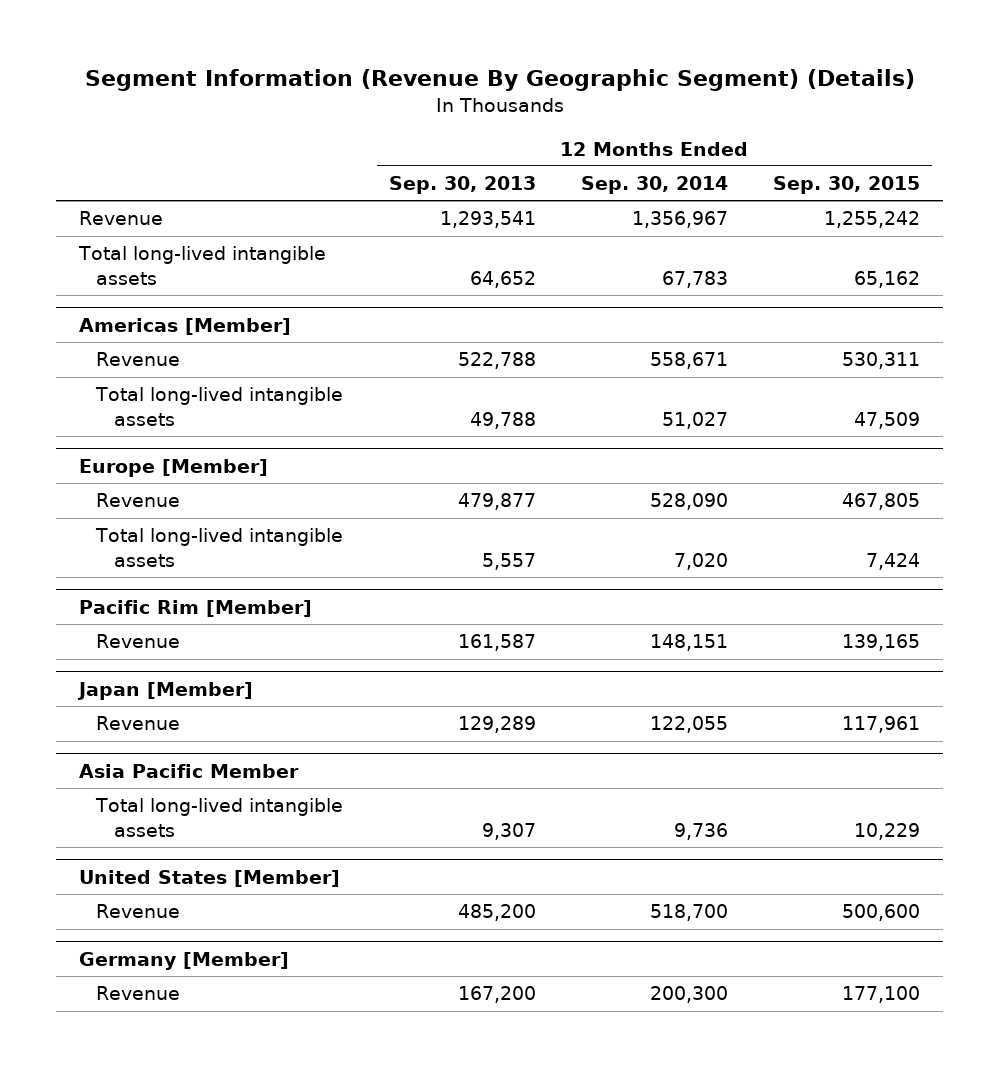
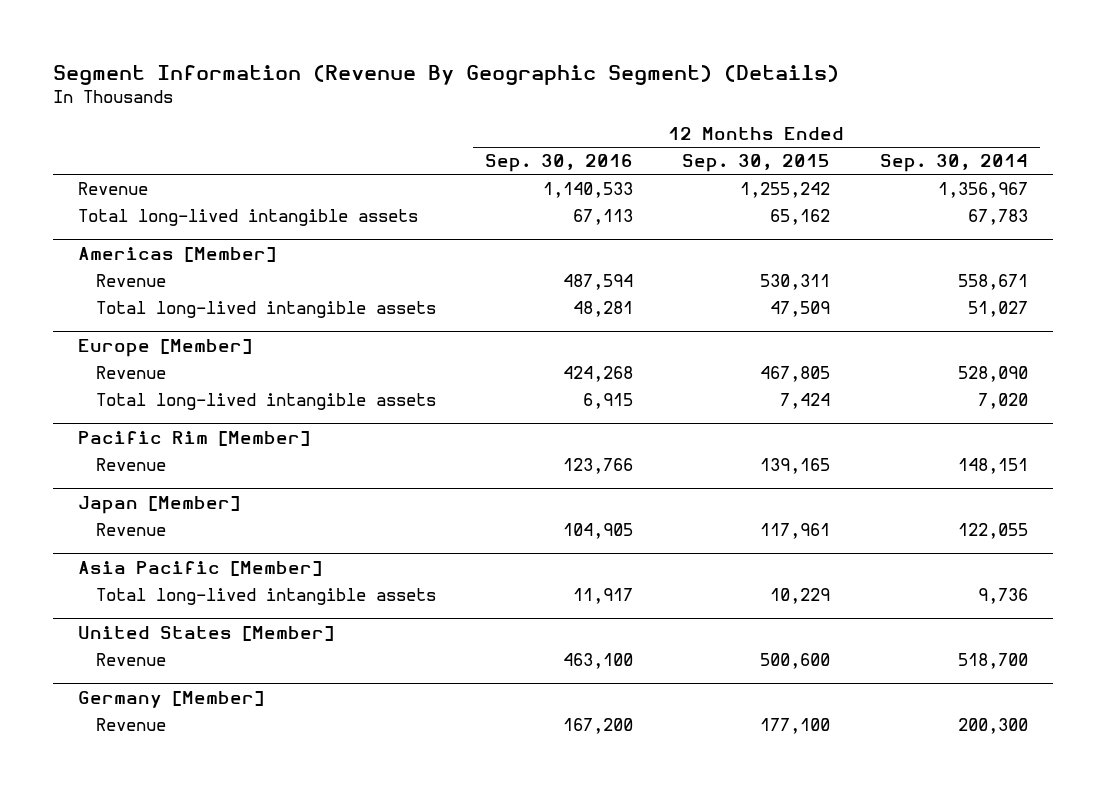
- | 12 Months Ended Sep. 30, 2013 | 12 Months Ended Sep. 30, 2014 | 12 Months Ended Sep. 30, 2015
+ | 12 Months Ended Sep. 30, 2016 | 12 Months Ended Sep. 30, 2015 | 12 Months Ended Sep. 30, 2014
- Asia Pacific Member
+ Asia Pacific [Member]

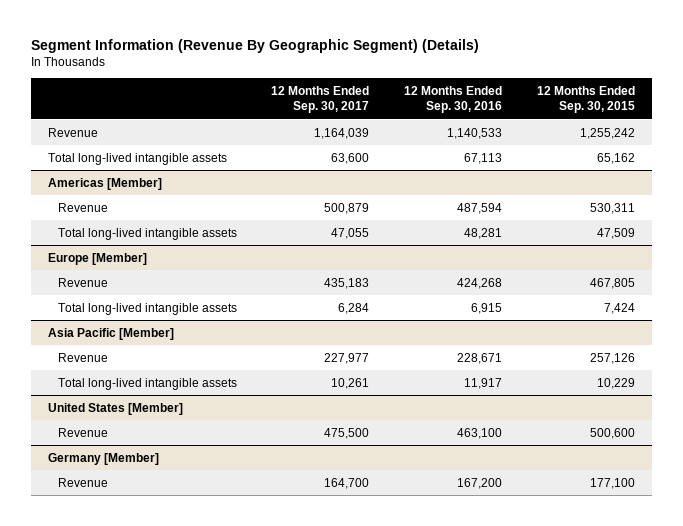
- | 12 Months Ended Sep. 30, 2016 | 12 Months Ended Sep. 30, 2015 | 12 Months Ended Sep. 30, 2014
+ | 12 Months Ended Sep. 30, 2017 | 12 Months Ended Sep. 30, 2016 | 12 Months Ended Sep. 30, 2015
- Pacific Rim [Member]
- Revenue | 123,766 | 139,165 | 148,151
- Japan [Member]
- Revenue | 104,905 | 117,961 | 122,055
@ Asia Pacific [Member]
+ Revenue | 227,977 | 228,671 | 257,126

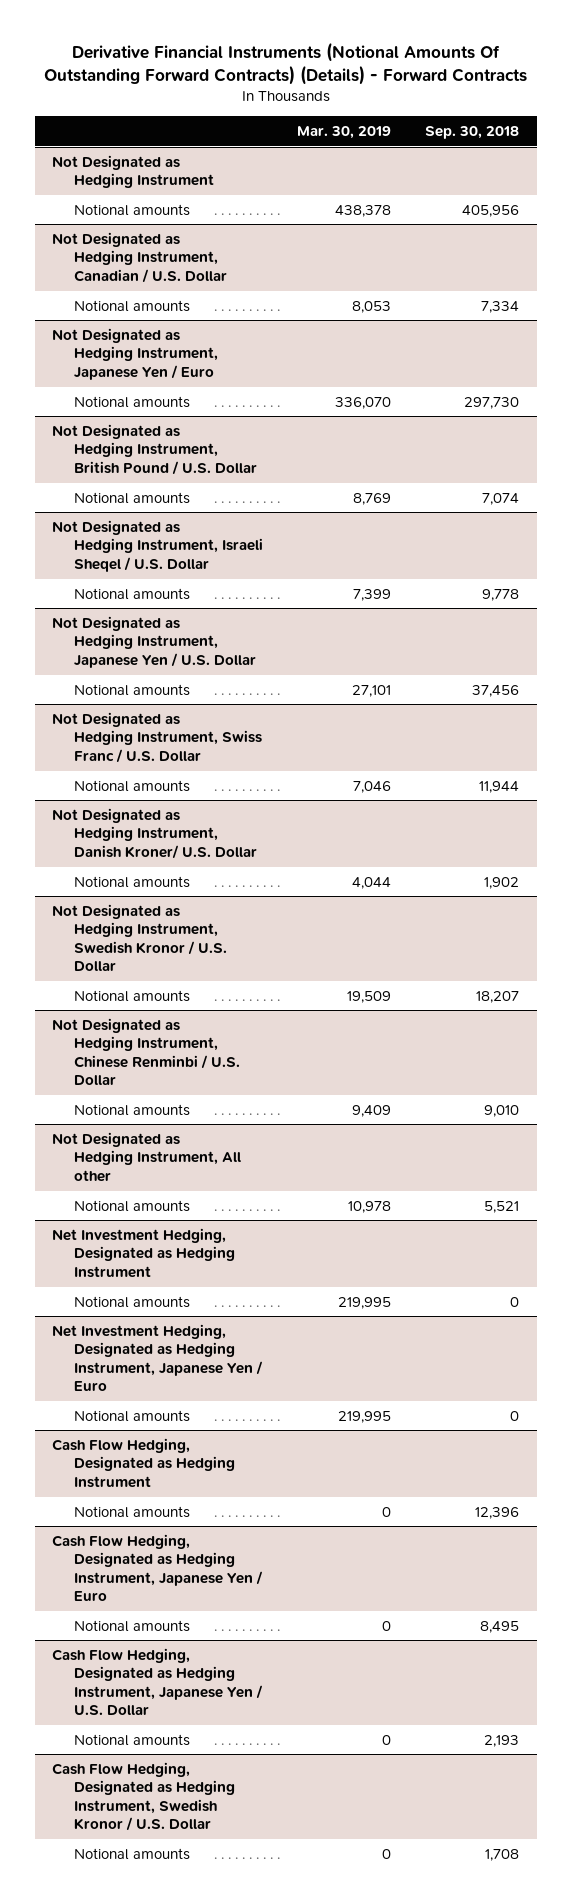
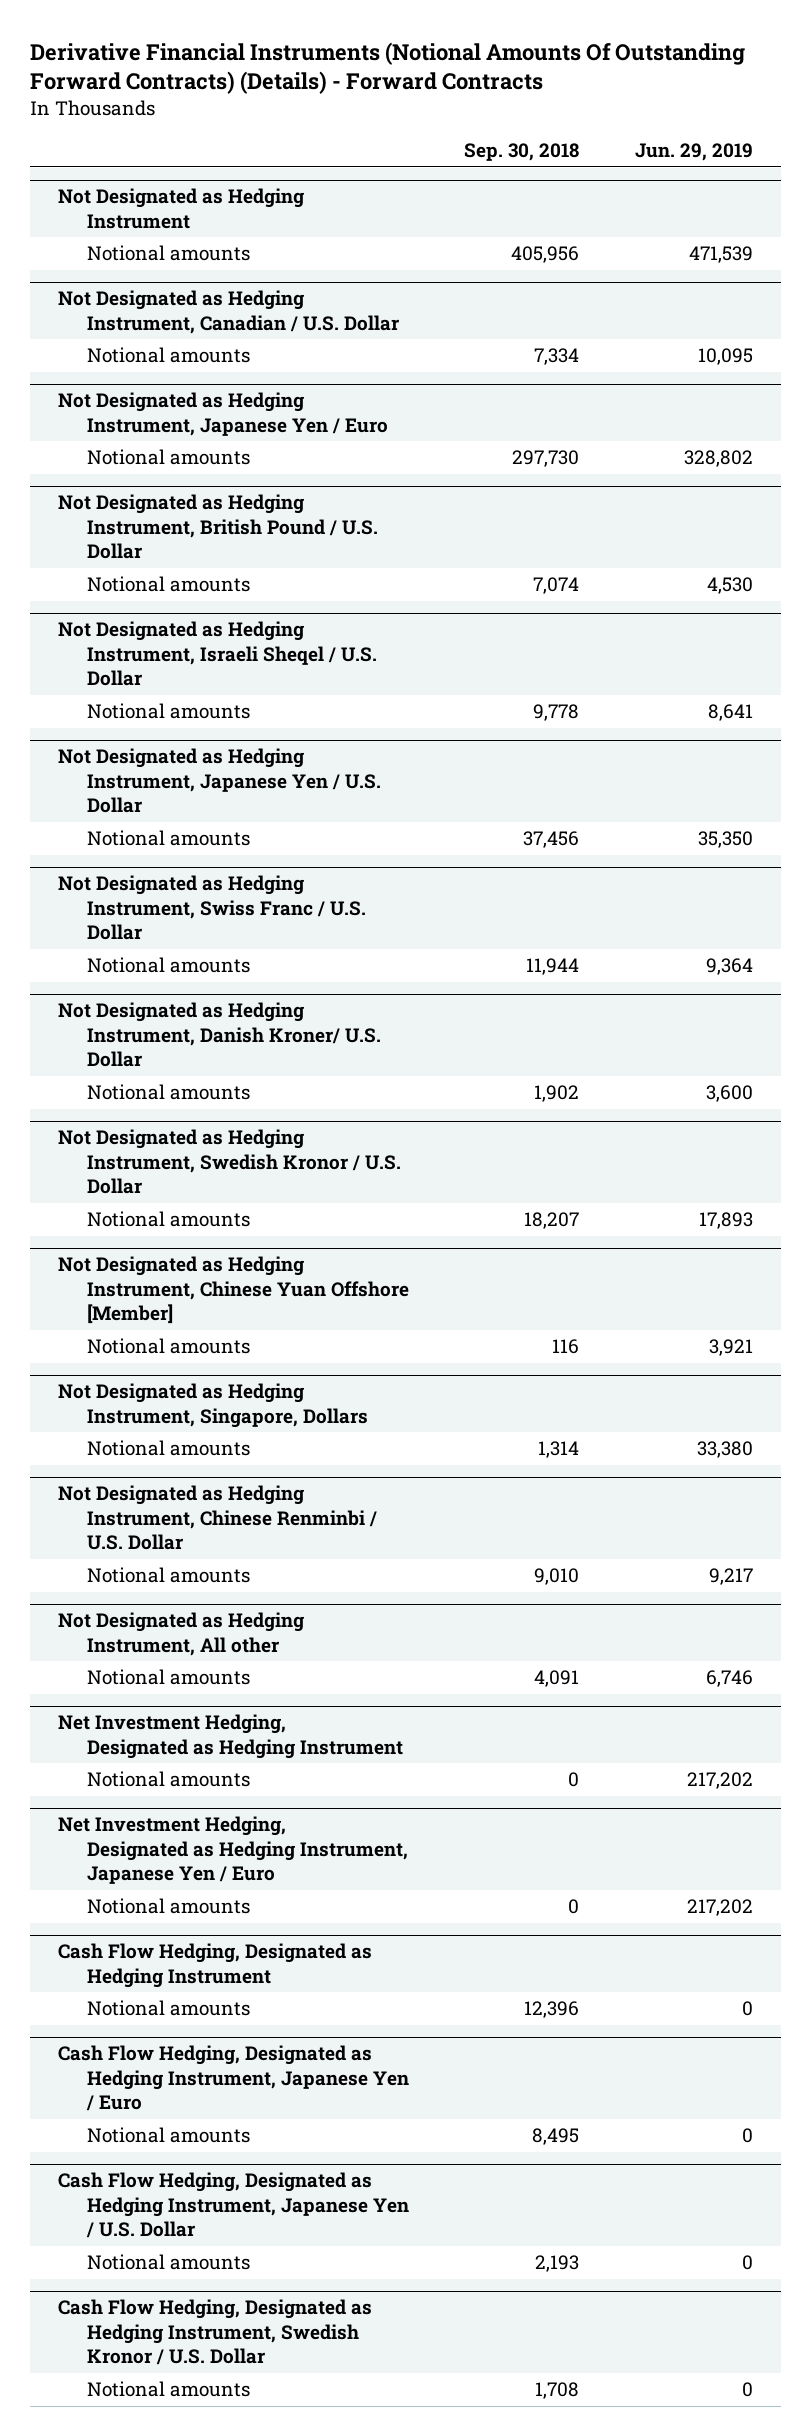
- | Mar. 30, 2019 | Sep. 30, 2018
+ | Sep. 30, 2018 | Jun. 29, 2019
+ Not Designated as Hedging Instrument, Chinese Yuan Offshore [Member]
+ Notional amounts | 116 | 3,921
+ Not Designated as Hedging Instrument, Singapore, Dollars
+ Notional amounts | 1,314 | 33,380
@ Not Designated as Hedging Instrument, All other
- Notional amounts | 10,978 | 5,521
+ Notional amounts | 4,091 | 6,746

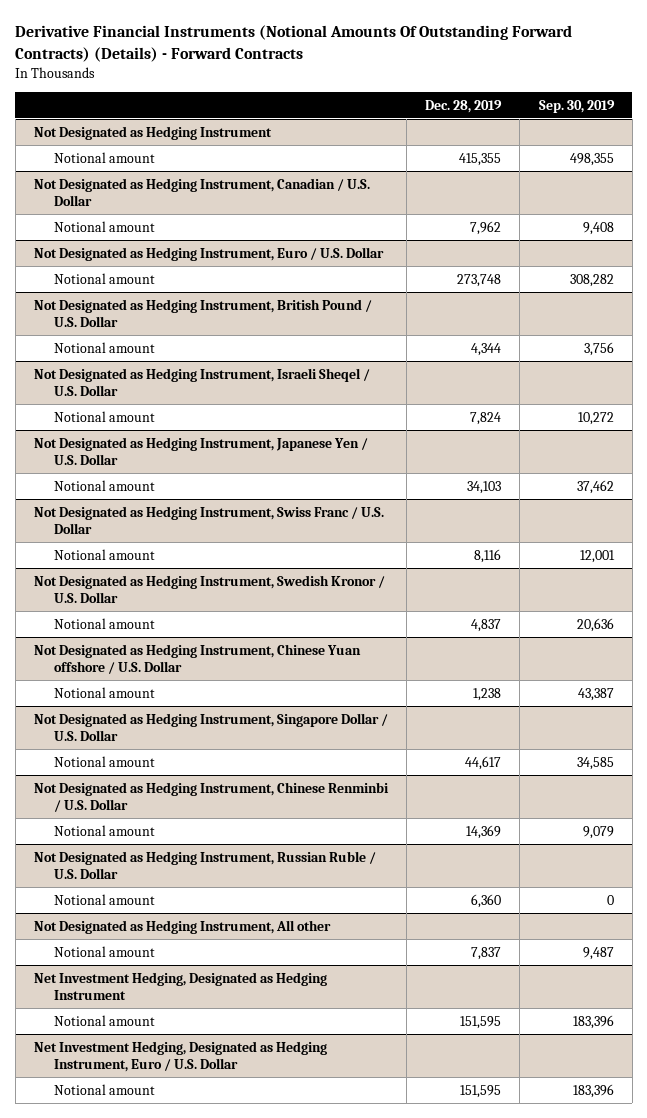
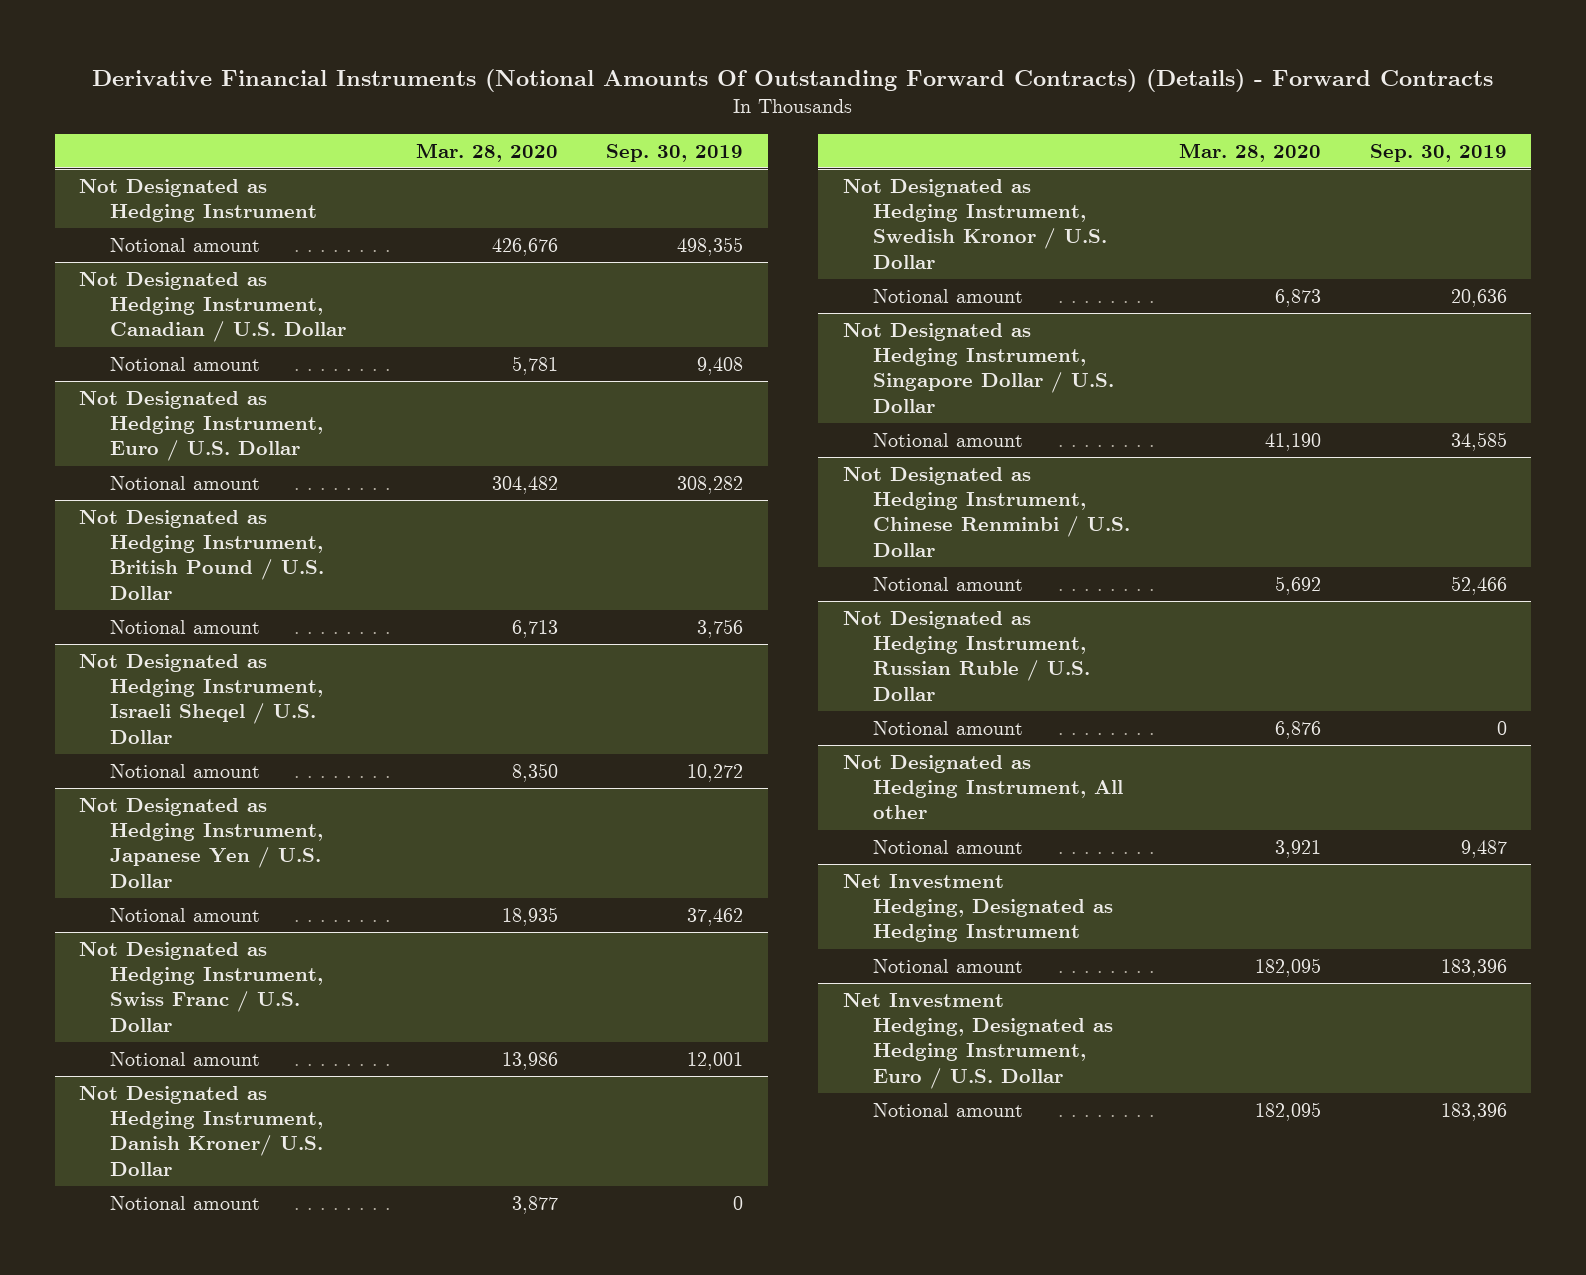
- | Dec. 28, 2019 | Sep. 30, 2019
+ | Mar. 28, 2020 | Sep. 30, 2019
+ Not Designated as Hedging Instrument, Danish Kroner/ U.S. Dollar
+ Notional amount | 3,877 | 0
- Not Designated as Hedging Instrument, Chinese Yuan offshore / U.S. Dollar
- Notional amount | 1,238 | 43,387
@ Not Designated as Hedging Instrument, Chinese Renminbi / U.S. Dollar
- Notional amount | 14,369 | 9,079
+ Notional amount | 5,692 | 52,466

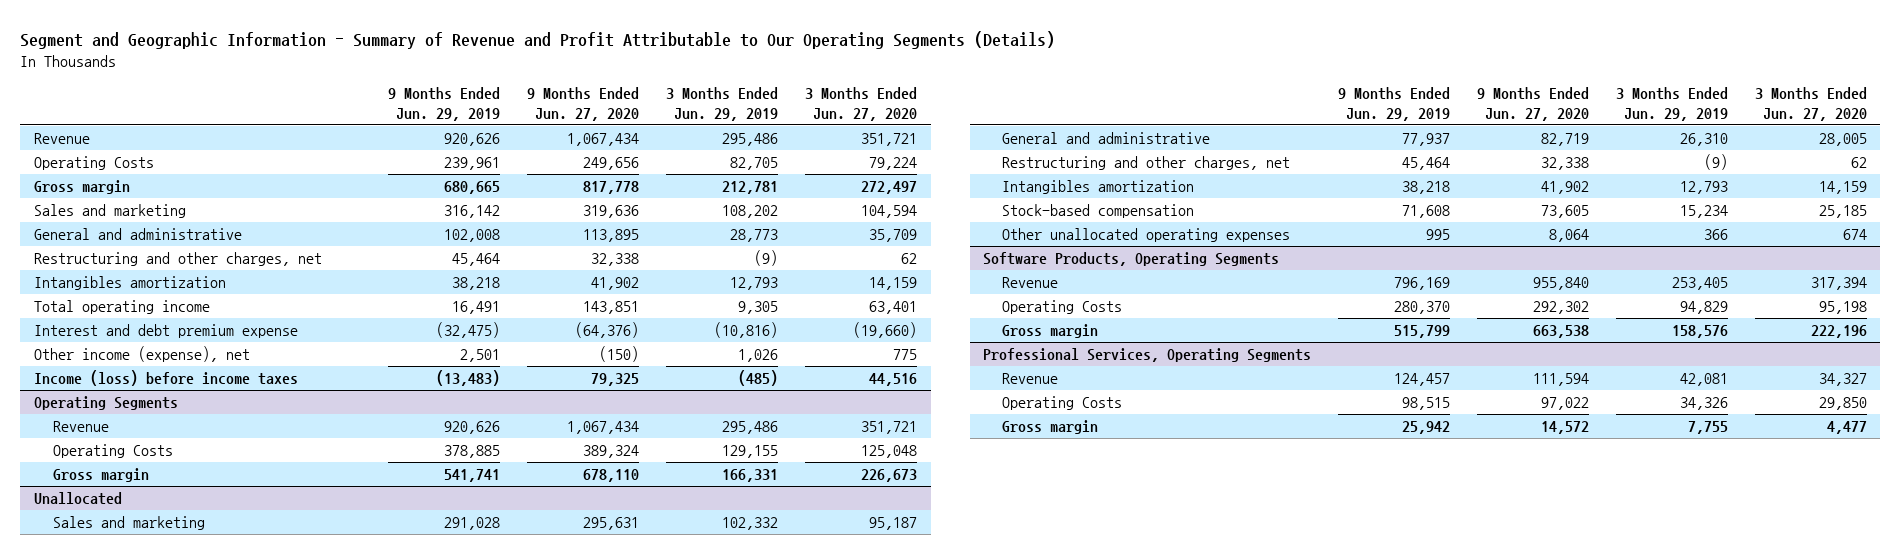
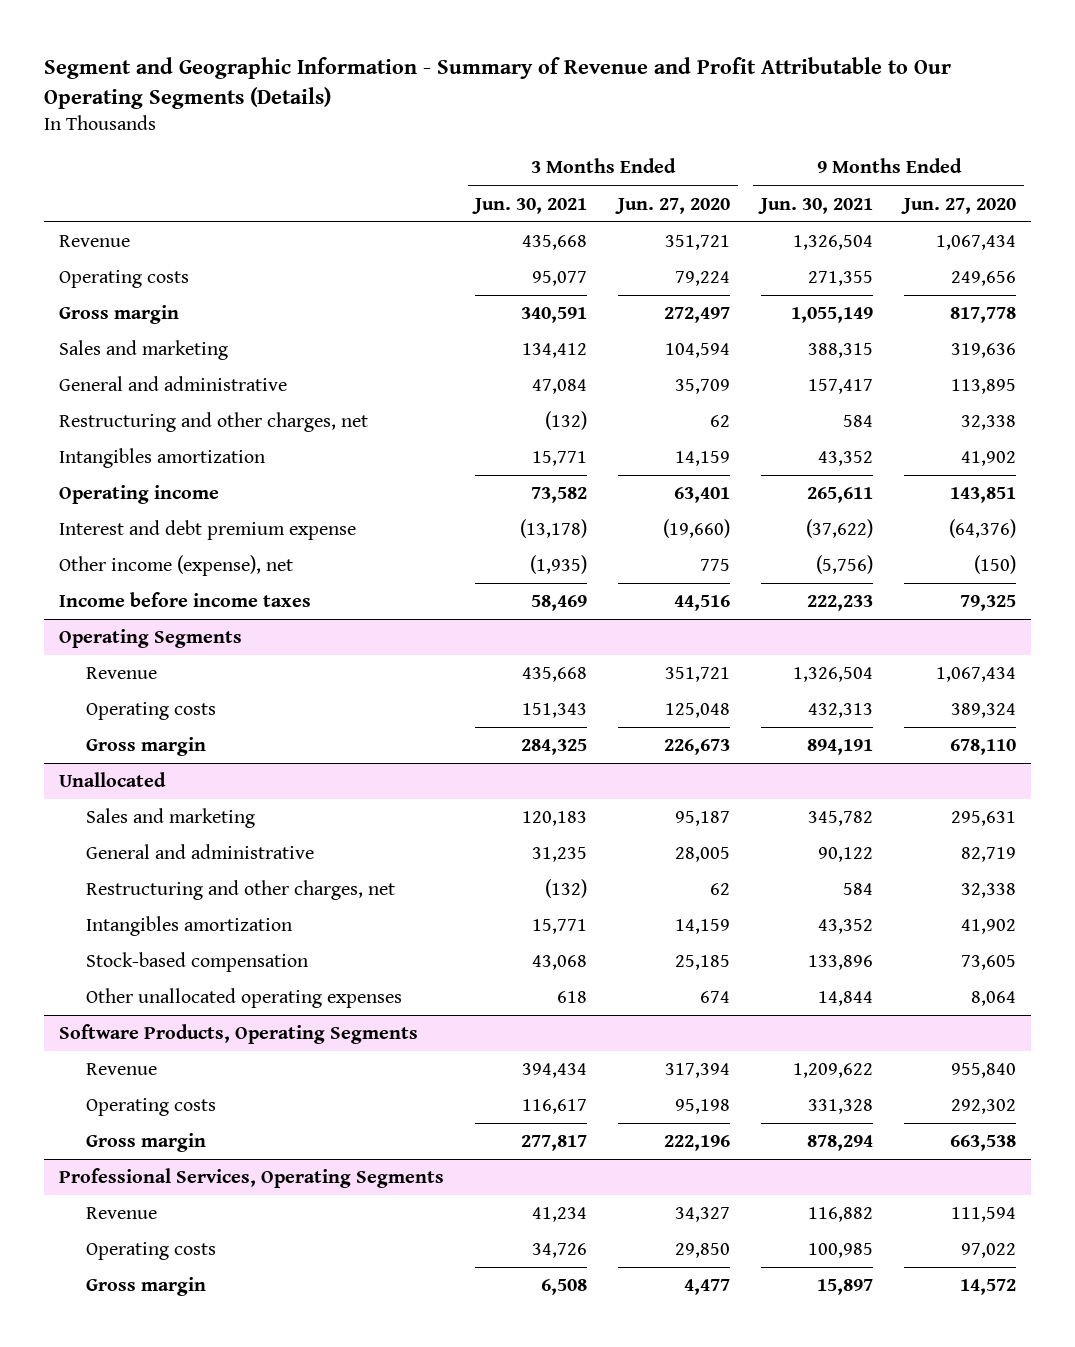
- | 9 Months Ended Jun. 29, 2019 | 9 Months Ended Jun. 27, 2020 | 3 Months Ended Jun. 29, 2019 | 3 Months Ended Jun. 27, 2020
+ | 3 Months Ended Jun. 30, 2021 | 3 Months Ended Jun. 27, 2020 | 9 Months Ended Jun. 30, 2021 | 9 Months Ended Jun. 27, 2020
- Operating Costs | 239,961 | 249,656 | 82,705 | 79,224
+ Operating costs | 95,077 | 79,224 | 271,355 | 249,656
- Total operating income | 16,491 | 143,851 | 9,305 | 63,401
+ Operating income | 73,582 | 63,401 | 265,611 | 143,851
- Income (loss) before income taxes | (13,483) | 79,325 | (485) | 44,516
+ Income before income taxes | 58,469 | 44,516 | 222,233 | 79,325
@ Operating Segments
- Operating Costs | 378,885 | 389,324 | 129,155 | 125,048
+ Operating costs | 151,343 | 125,048 | 432,313 | 389,324
@ Software Products, Operating Segments
- Operating Costs | 280,370 | 292,302 | 94,829 | 95,198
+ Operating costs | 116,617 | 95,198 | 331,328 | 292,302
@ Professional Services, Operating Segments
- Operating Costs | 98,515 | 97,022 | 34,326 | 29,850
+ Operating costs | 34,726 | 29,850 | 100,985 | 97,022

